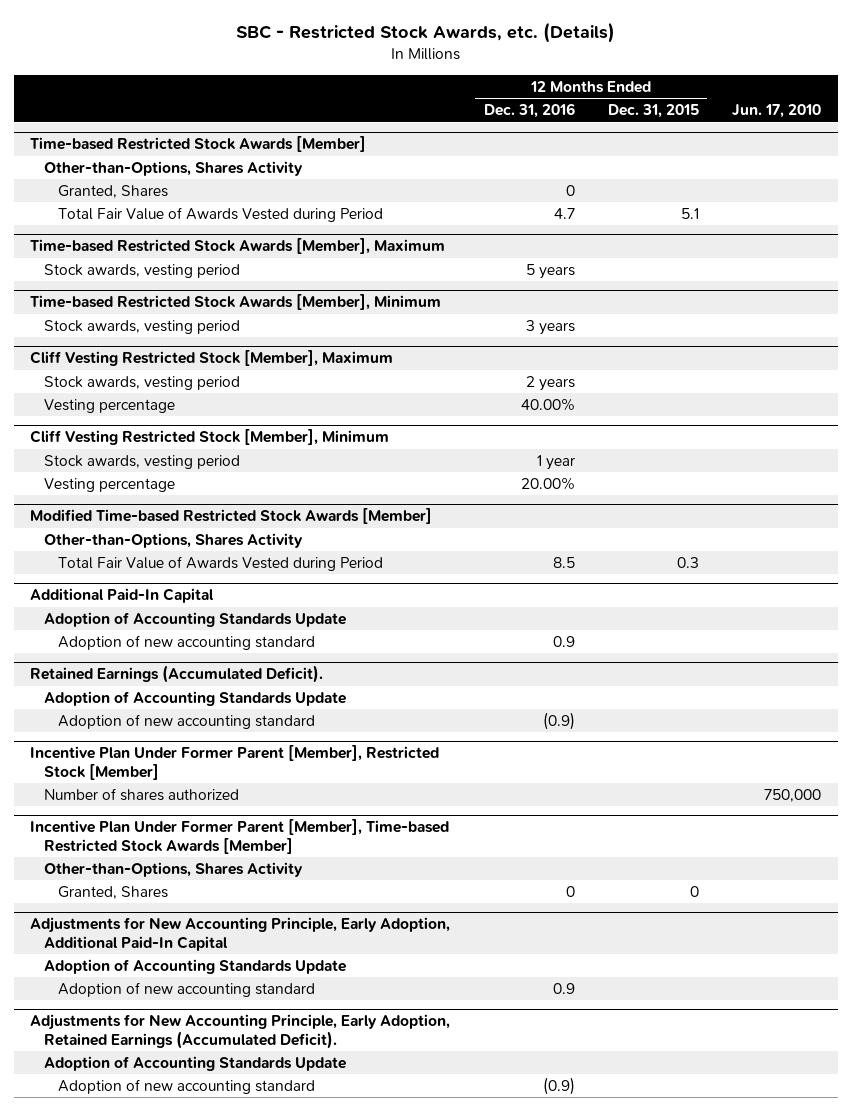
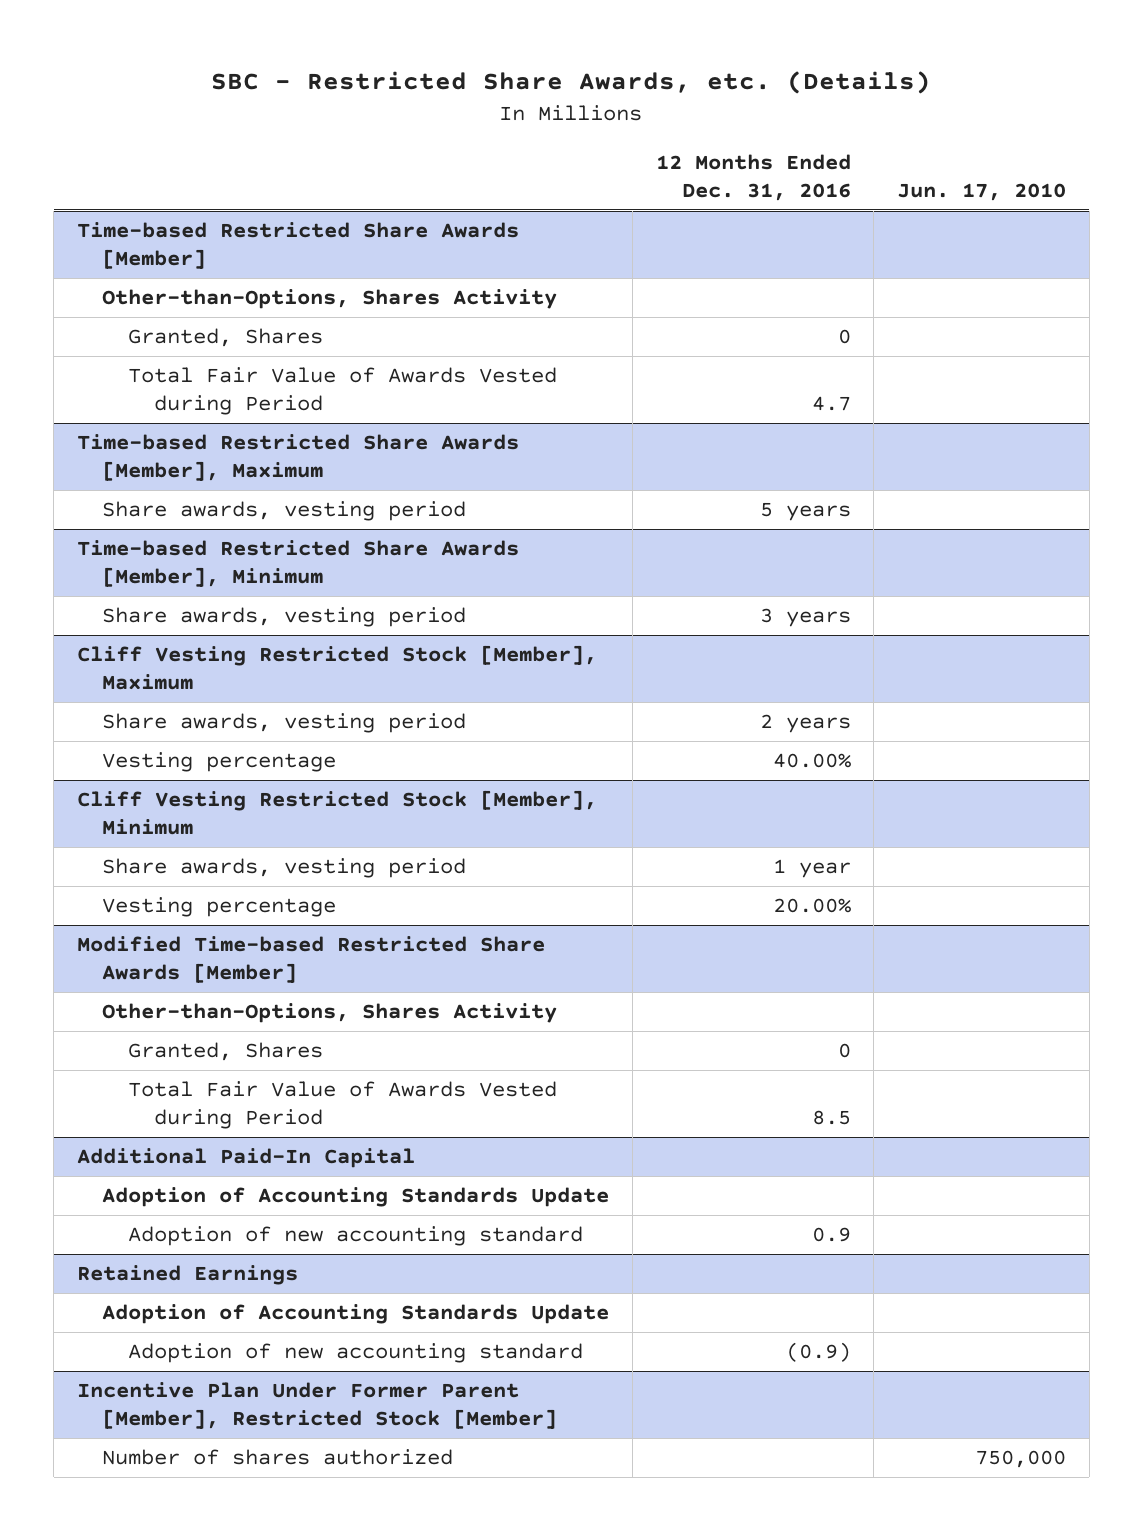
- SBC - Restricted Stock Awards, etc. (Details)
+ SBC - Restricted Share Awards, etc. (Details)
- | 12 Months Ended Dec. 31, 2016 | 12 Months Ended Dec. 31, 2015 | Jun. 17, 2010
+ | 12 Months Ended Dec. 31, 2016 | Jun. 17, 2010
- Time-based Restricted Stock Awards [Member]
+ Time-based Restricted Share Awards [Member]
- Time-based Restricted Stock Awards [Member], Maximum
- Stock awards, vesting period | 5 years | |
- Time-based Restricted Stock Awards [Member], Minimum
- Stock awards, vesting period | 3 years | |
+ Time-based Restricted Share Awards [Member], Maximum
+ Share awards, vesting period | 5 years |
+ Time-based Restricted Share Awards [Member], Minimum
+ Share awards, vesting period | 3 years |
@ Cliff Vesting Restricted Stock [Member], Maximum
- Stock awards, vesting period | 2 years | |
+ Share awards, vesting period | 2 years |
@ Cliff Vesting Restricted Stock [Member], Minimum
- Stock awards, vesting period | 1 year | |
+ Share awards, vesting period | 1 year |
- Modified Time-based Restricted Stock Awards [Member]
+ Modified Time-based Restricted Share Awards [Member]
+ Granted, Shares | 0 |
- Retained Earnings (Accumulated Deficit).
+ Retained Earnings
- Incentive Plan Under Former Parent [Member], Time-based Restricted Stock Awards [Member]
- Other-than-Options, Shares Activity
- Granted, Shares | 0 | 0 |
- Adjustments for New Accounting Principle, Early Adoption, Additional Paid-In Capital
- Adoption of Accounting Standards Update
- Adoption of new accounting standard | 0.9 | |
- Adjustments for New Accounting Principle, Early Adoption, Retained Earnings (Accumulated Deficit).
- Adoption of Accounting Standards Update
- Adoption of new accounting standard | (0.9) | |

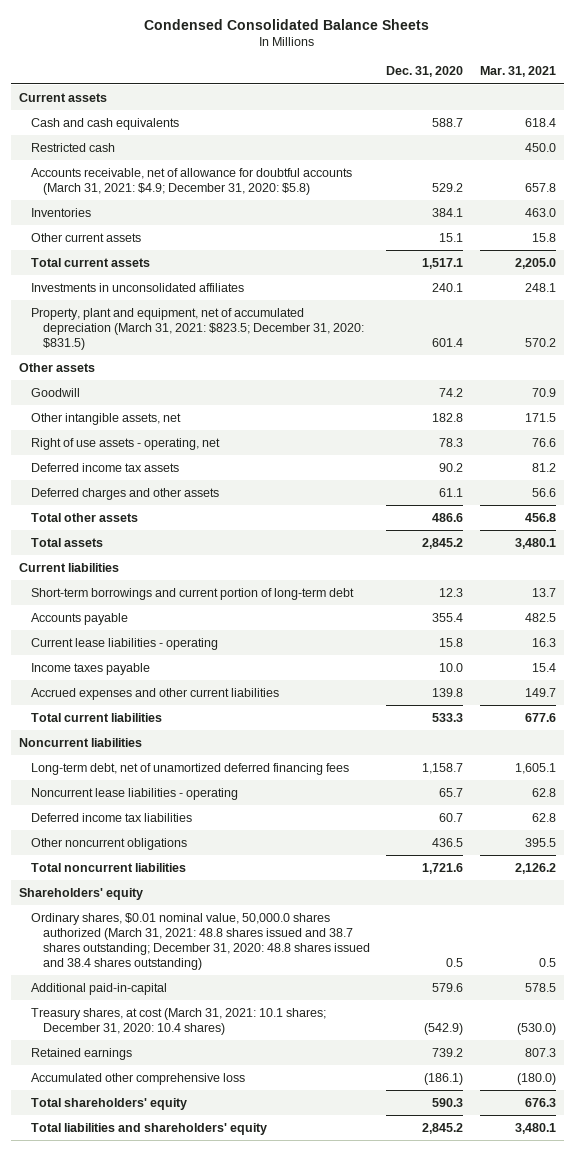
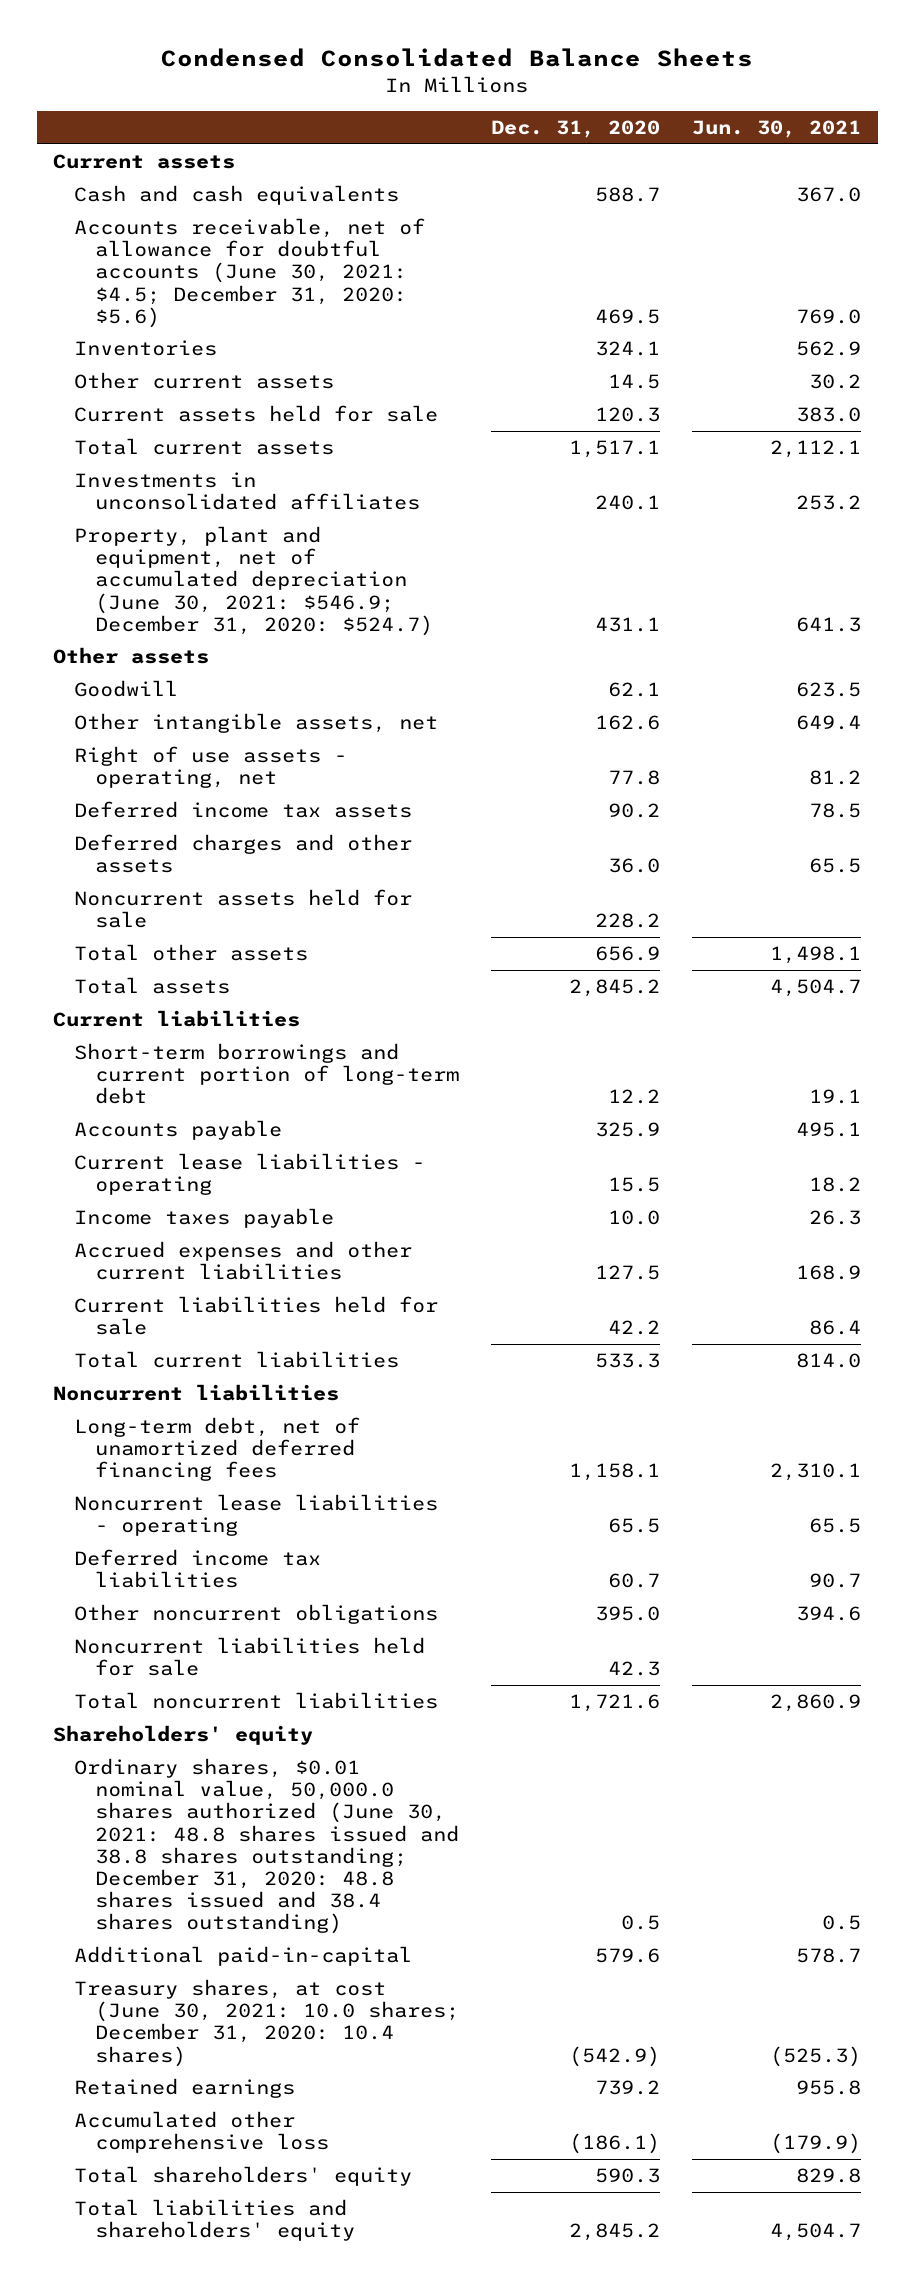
- | Dec. 31, 2020 | Mar. 31, 2021
+ | Dec. 31, 2020 | Jun. 30, 2021
- Restricted cash | | 450.0
- Accounts receivable, net of allowance for doubtful accounts (March 31, 2021: $4.9; December 31, 2020: $5.8) | 529.2 | 657.8
- Inventories | 384.1 | 463.0
- Other current assets | 15.1 | 15.8
+ Accounts receivable, net of allowance for doubtful accounts (June 30, 2021: $4.5; December 31, 2020: $5.6) | 469.5 | 769.0
+ Inventories | 324.1 | 562.9
+ Other current assets | 14.5 | 30.2
+ Current assets held for sale | 120.3 | 383.0
- Property, plant and equipment, net of accumulated depreciation (March 31, 2021: $823.5; December 31, 2020: $831.5) | 601.4 | 570.2
+ Property, plant and equipment, net of accumulated depreciation (June 30, 2021: $546.9; December 31, 2020: $524.7) | 431.1 | 641.3
- Goodwill | 74.2 | 70.9
- Other intangible assets, net | 182.8 | 171.5
- Right of use assets - operating, net | 78.3 | 76.6
+ Goodwill | 62.1 | 623.5
+ Other intangible assets, net | 162.6 | 649.4
+ Right of use assets - operating, net | 77.8 | 81.2
- Deferred charges and other assets | 61.1 | 56.6
- Total other assets | 486.6 | 456.8
+ Deferred charges and other assets | 36.0 | 65.5
+ Noncurrent assets held for sale | 228.2 |
+ Total other assets | 656.9 | 1,498.1
- Short-term borrowings and current portion of long-term debt | 12.3 | 13.7
- Accounts payable | 355.4 | 482.5
- Current lease liabilities - operating | 15.8 | 16.3
+ Short-term borrowings and current portion of long-term debt | 12.2 | 19.1
+ Accounts payable | 325.9 | 495.1
+ Current lease liabilities - operating | 15.5 | 18.2
- Accrued expenses and other current liabilities | 139.8 | 149.7
+ Accrued expenses and other current liabilities | 127.5 | 168.9
+ Current liabilities held for sale | 42.2 | 86.4
- Long-term debt, net of unamortized deferred financing fees | 1,158.7 | 1,605.1
- Noncurrent lease liabilities - operating | 65.7 | 62.8
+ Long-term debt, net of unamortized deferred financing fees | 1,158.1 | 2,310.1
+ Noncurrent lease liabilities - operating | 65.5 | 65.5
- Other noncurrent obligations | 436.5 | 395.5
+ Other noncurrent obligations | 395.0 | 394.6
+ Noncurrent liabilities held for sale | 42.3 |
- Ordinary shares, $0.01 nominal value, 50,000.0 shares authorized (March 31, 2021: 48.8 shares issued and 38.7 shares outstanding; December 31, 2020: 48.8 shares issued and 38.4 shares outstanding) | 0.5 | 0.5
+ Ordinary shares, $0.01 nominal value, 50,000.0 shares authorized (June 30, 2021: 48.8 shares issued and 38.8 shares outstanding; December 31, 2020: 48.8 shares issued and 38.4 shares outstanding) | 0.5 | 0.5
- Treasury shares, at cost (March 31, 2021: 10.1 shares; December 31, 2020: 10.4 shares) | (542.9) | (530.0)
+ Treasury shares, at cost (June 30, 2021: 10.0 shares; December 31, 2020: 10.4 shares) | (542.9) | (525.3)

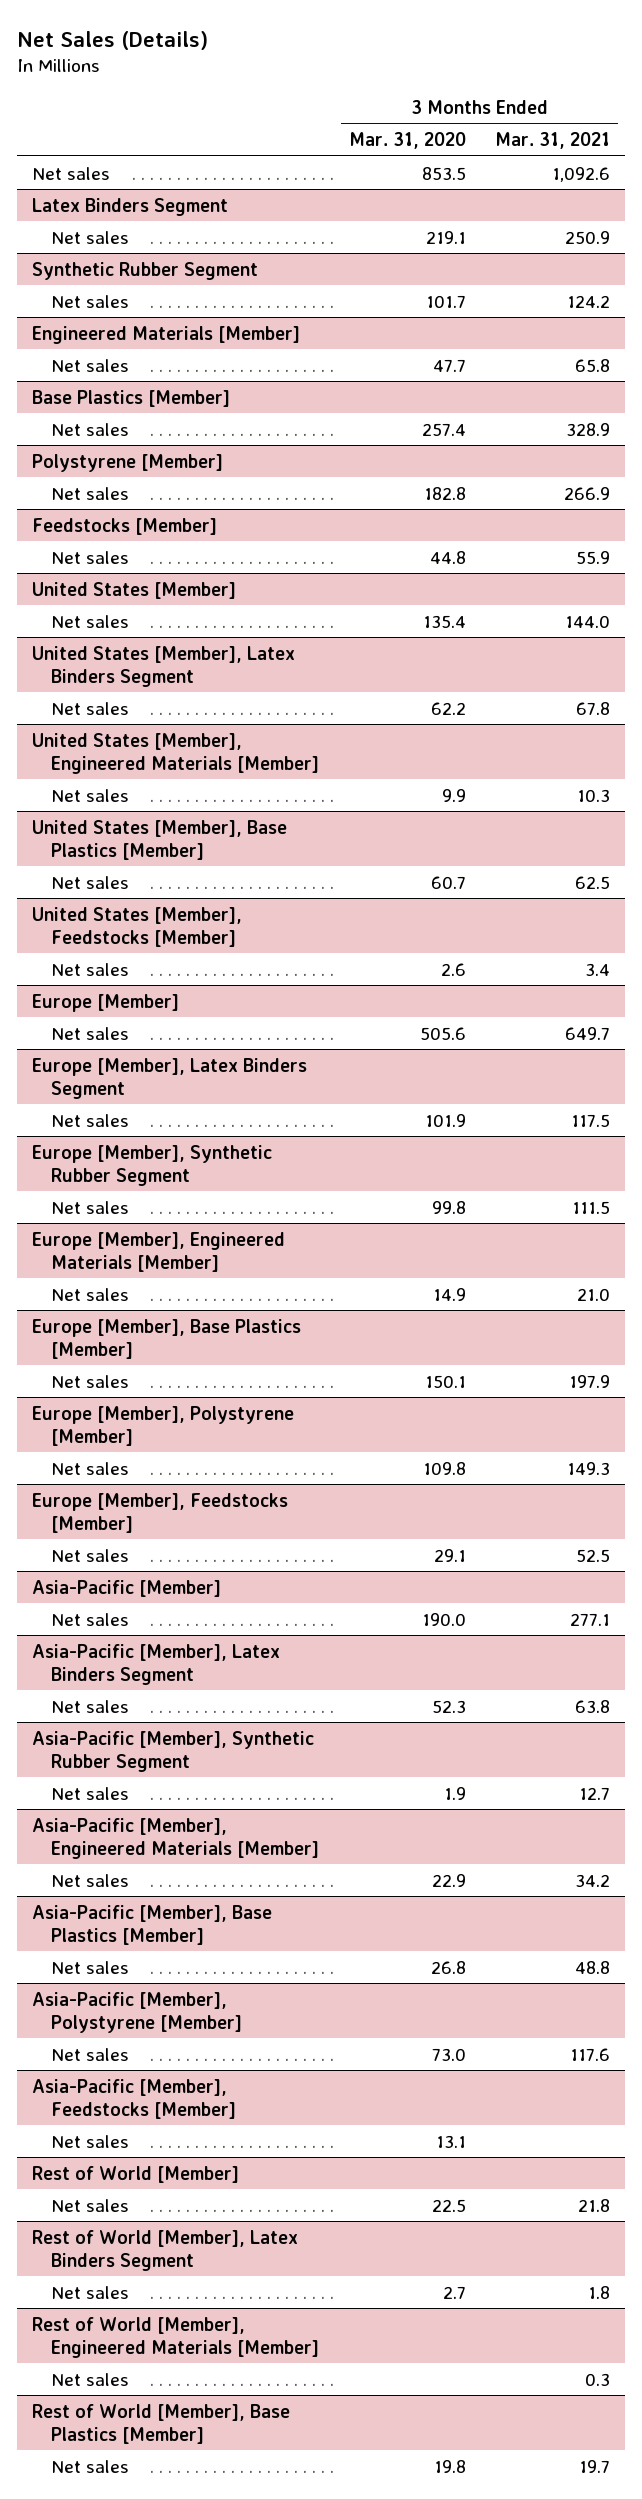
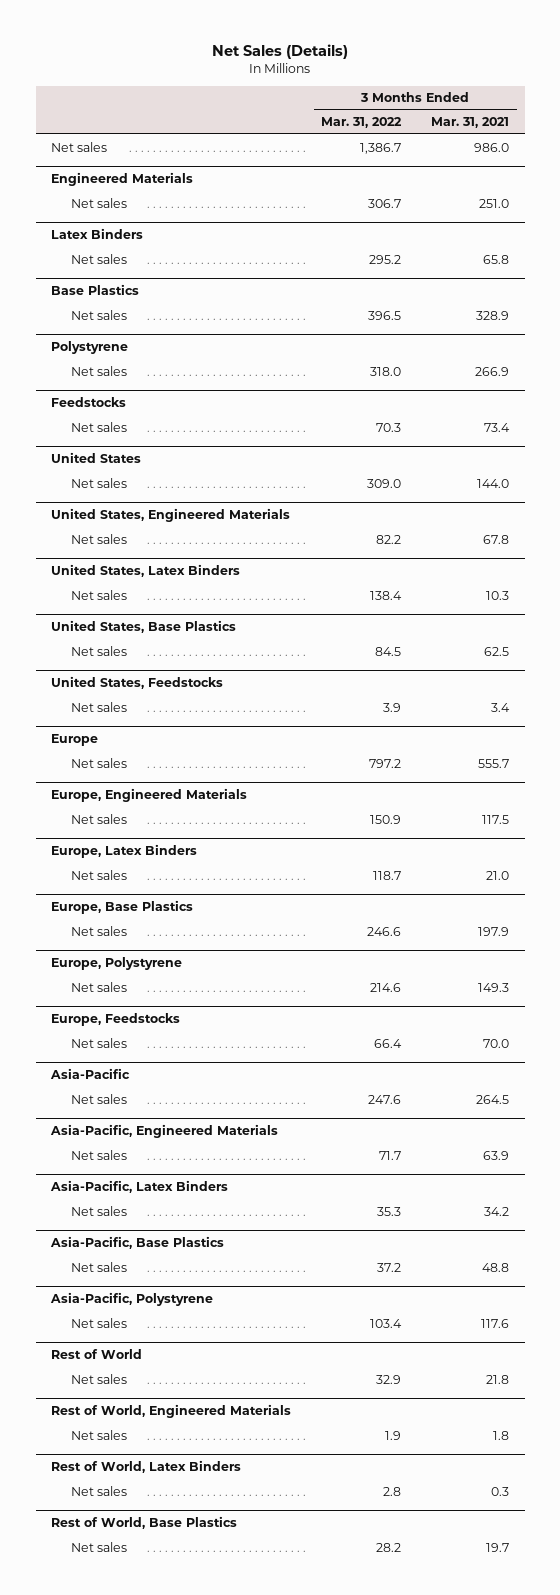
- | 3 Months Ended Mar. 31, 2020 | 3 Months Ended Mar. 31, 2021
+ | 3 Months Ended Mar. 31, 2022 | 3 Months Ended Mar. 31, 2021
- Net sales | 853.5 | 1,092.6
- Latex Binders Segment
- Net sales | 219.1 | 250.9
- Synthetic Rubber Segment
- Net sales | 101.7 | 124.2
- Engineered Materials [Member]
+ Net sales | 1,386.7 | 986.0
+ Engineered Materials
+ Net sales | 306.7 | 251.0
+ Latex Binders
- Base Plastics [Member]
+ Base Plastics
- Polystyrene [Member]
+ Polystyrene
- Feedstocks [Member]
- Net sales | 44.8 | 55.9
- United States [Member]
+ Feedstocks
+ Net sales | 70.3 | 73.4
+ United States
- United States [Member], Latex Binders Segment
+ United States, Engineered Materials
- United States [Member], Engineered Materials [Member]
+ United States, Latex Binders
- United States [Member], Base Plastics [Member]
+ United States, Base Plastics
- United States [Member], Feedstocks [Member]
+ United States, Feedstocks
- Europe [Member]
- Net sales | 505.6 | 649.7
- Europe [Member], Latex Binders Segment
+ Europe
+ Net sales | 797.2 | 555.7
+ Europe, Engineered Materials
- Europe [Member], Synthetic Rubber Segment
- Net sales | 99.8 | 111.5
- Europe [Member], Engineered Materials [Member]
+ Europe, Latex Binders
- Europe [Member], Base Plastics [Member]
+ Europe, Base Plastics
- Europe [Member], Polystyrene [Member]
+ Europe, Polystyrene
- Europe [Member], Feedstocks [Member]
- Net sales | 29.1 | 52.5
- Asia-Pacific [Member]
- Net sales | 190.0 | 277.1
- Asia-Pacific [Member], Latex Binders Segment
- Net sales | 52.3 | 63.8
- Asia-Pacific [Member], Synthetic Rubber Segment
- Net sales | 1.9 | 12.7
- Asia-Pacific [Member], Engineered Materials [Member]
+ Europe, Feedstocks
+ Net sales | 66.4 | 70.0
+ Asia-Pacific
+ Net sales | 247.6 | 264.5
+ Asia-Pacific, Engineered Materials
+ Net sales | 71.7 | 63.9
+ Asia-Pacific, Latex Binders
- Asia-Pacific [Member], Base Plastics [Member]
+ Asia-Pacific, Base Plastics
- Asia-Pacific [Member], Polystyrene [Member]
+ Asia-Pacific, Polystyrene
- Asia-Pacific [Member], Feedstocks [Member]
- Net sales | 13.1 |
- Rest of World [Member]
+ Rest of World
- Rest of World [Member], Latex Binders Segment
+ Rest of World, Engineered Materials
- Rest of World [Member], Engineered Materials [Member]
+ Rest of World, Latex Binders
- Rest of World [Member], Base Plastics [Member]
+ Rest of World, Base Plastics

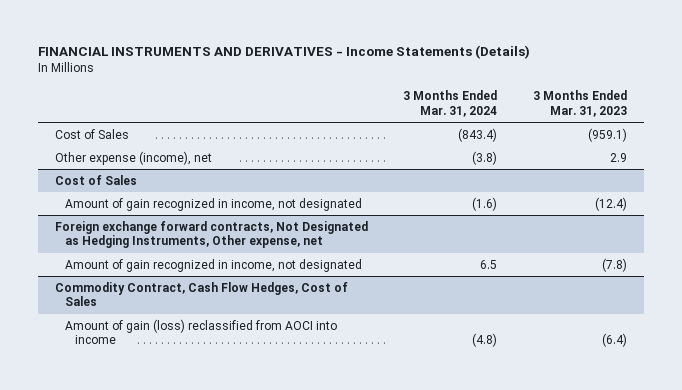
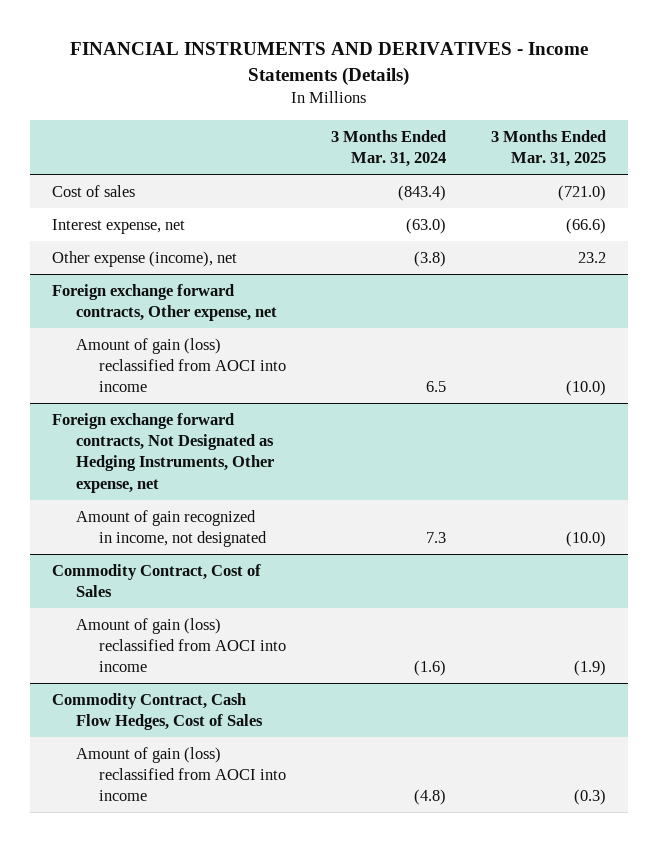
- | 3 Months Ended Mar. 31, 2024 | 3 Months Ended Mar. 31, 2023
+ | 3 Months Ended Mar. 31, 2024 | 3 Months Ended Mar. 31, 2025
- Cost of Sales | (843.4) | (959.1)
+ Cost of sales | (843.4) | (721.0)
+ Interest expense, net | (63.0) | (66.6)
- Cost of Sales
- Amount of gain recognized in income, not designated | (1.6) | (12.4)
+ Foreign exchange forward contracts, Other expense, net
+ Amount of gain (loss) reclassified from AOCI into income | 6.5 | (10.0)
@ Foreign exchange forward contracts, Not Designated as Hedging Instruments, Other expense, net
- Amount of gain recognized in income, not designated | 6.5 | (7.8)
+ Amount of gain recognized in income, not designated | 7.3 | (10.0)
+ Commodity Contract, Cost of Sales
+ Amount of gain (loss) reclassified from AOCI into income | (1.6) | (1.9)

